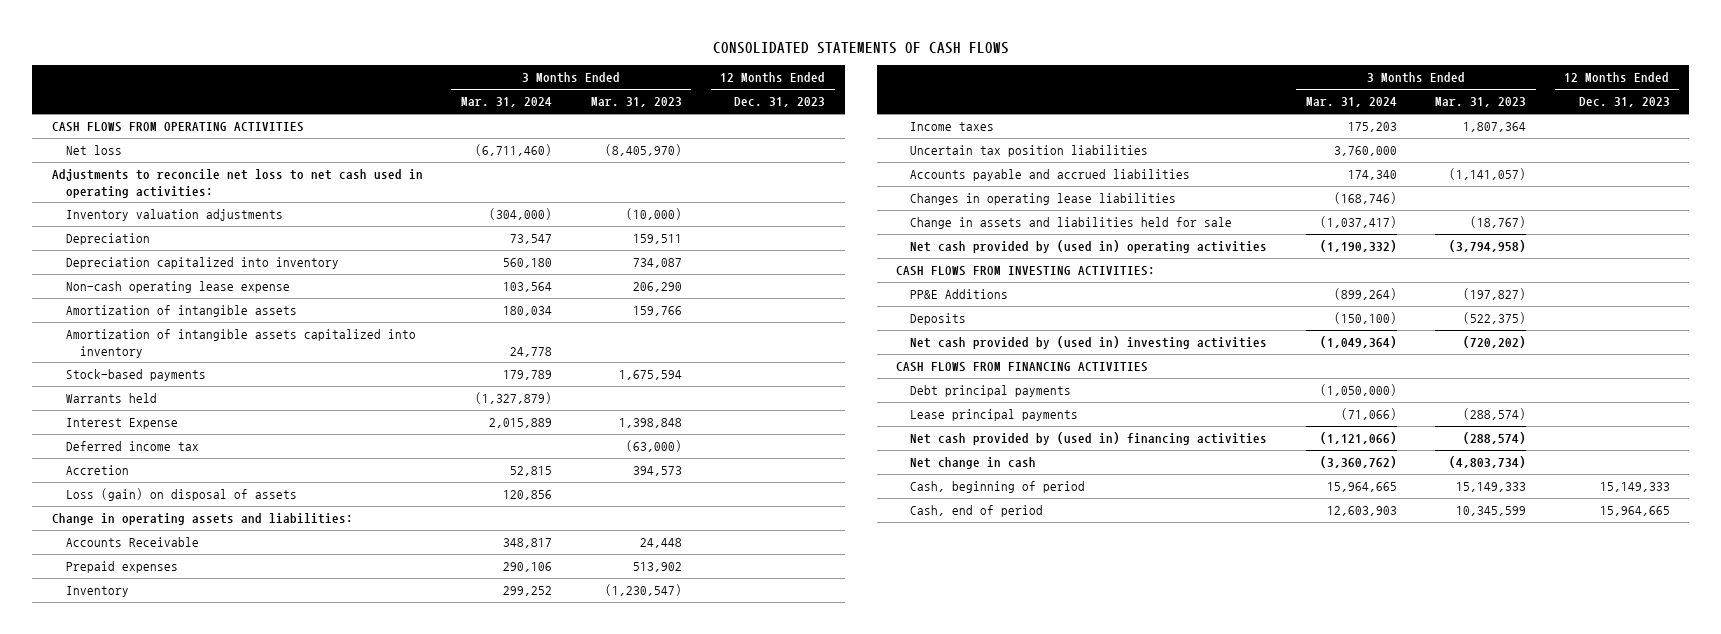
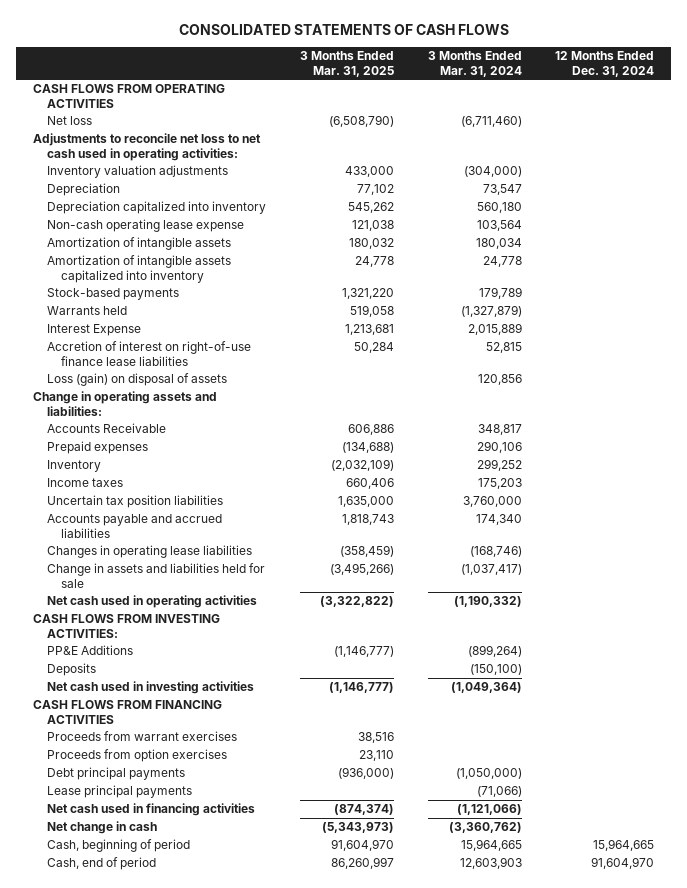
- | 3 Months Ended Mar. 31, 2024 | 3 Months Ended Mar. 31, 2023 | 12 Months Ended Dec. 31, 2023
+ | 3 Months Ended Mar. 31, 2025 | 3 Months Ended Mar. 31, 2024 | 12 Months Ended Dec. 31, 2024
- Deferred income tax | | (63,000) |
- Accretion | 52,815 | 394,573 |
+ Accretion of interest on right-of-use finance lease liabilities | 50,284 | 52,815 |
- Net cash provided by (used in) operating activities | (1,190,332) | (3,794,958) |
+ Net cash used in operating activities | (3,322,822) | (1,190,332) |
- Net cash provided by (used in) investing activities | (1,049,364) | (720,202) |
+ Net cash used in investing activities | (1,146,777) | (1,049,364) |
+ Proceeds from warrant exercises | 38,516 | |
+ Proceeds from option exercises | 23,110 | |
- Net cash provided by (used in) financing activities | (1,121,066) | (288,574) |
+ Net cash used in financing activities | (874,374) | (1,121,066) |

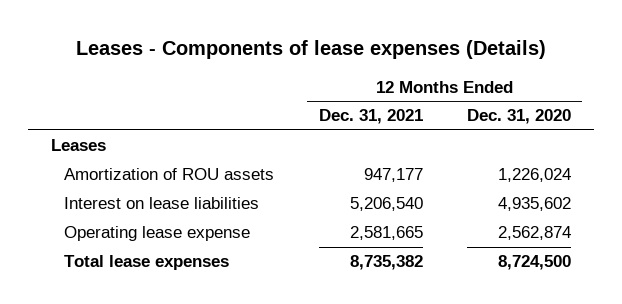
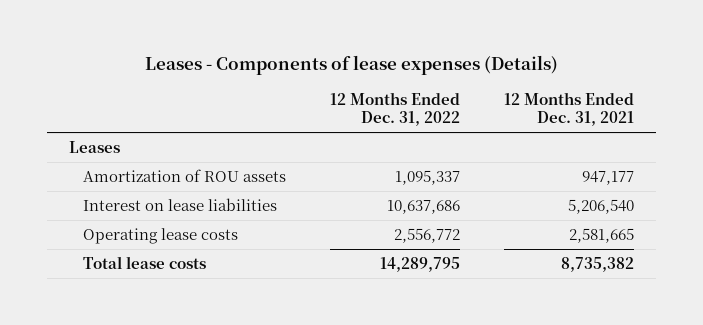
- | 12 Months Ended Dec. 31, 2021 | 12 Months Ended Dec. 31, 2020
+ | 12 Months Ended Dec. 31, 2022 | 12 Months Ended Dec. 31, 2021
- Operating lease expense | 2,581,665 | 2,562,874
- Total lease expenses | 8,735,382 | 8,724,500
+ Operating lease costs | 2,556,772 | 2,581,665
+ Total lease costs | 14,289,795 | 8,735,382

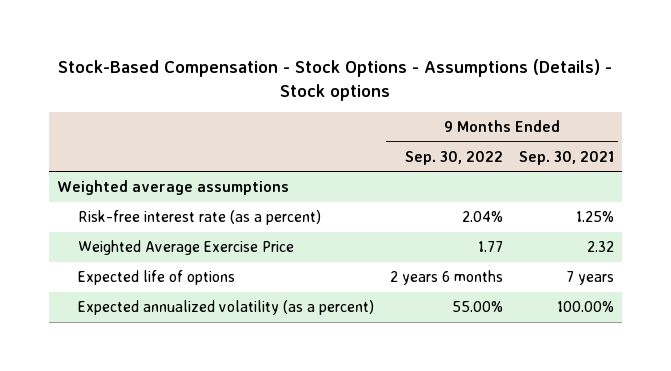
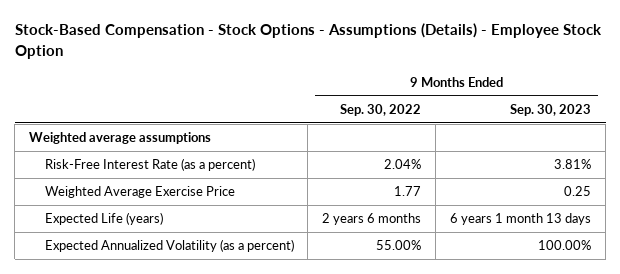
- Stock-Based Compensation - Stock Options - Assumptions (Details) - Stock options
+ Stock-Based Compensation - Stock Options - Assumptions (Details) - Employee Stock Option
- | 9 Months Ended Sep. 30, 2022 | 9 Months Ended Sep. 30, 2021
+ | 9 Months Ended Sep. 30, 2022 | 9 Months Ended Sep. 30, 2023
- Risk-free interest rate (as a percent) | 2.04% | 1.25%
+ Risk-Free Interest Rate (as a percent) | 2.04% | 3.81%
- Expected life of options | 2 years 6 months | 7 years
- Expected annualized volatility (as a percent) | 55.00% | 100.00%
+ Expected Life (years) | 2 years 6 months | 6 years 1 month 13 days
+ Expected Annualized Volatility (as a percent) | 55.00% | 100.00%

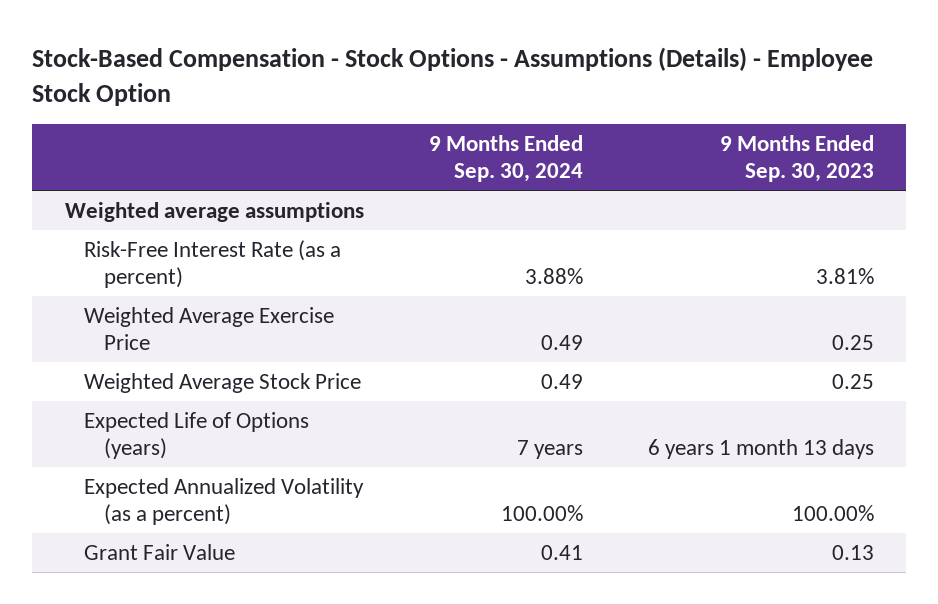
- | 9 Months Ended Sep. 30, 2022 | 9 Months Ended Sep. 30, 2023
+ | 9 Months Ended Sep. 30, 2024 | 9 Months Ended Sep. 30, 2023
- Expected Life (years) | 2 years 6 months | 6 years 1 month 13 days
+ Weighted Average Stock Price | 0.49 | 0.25
+ Expected Life of Options (years) | 7 years | 6 years 1 month 13 days
+ Grant Fair Value | 0.41 | 0.13

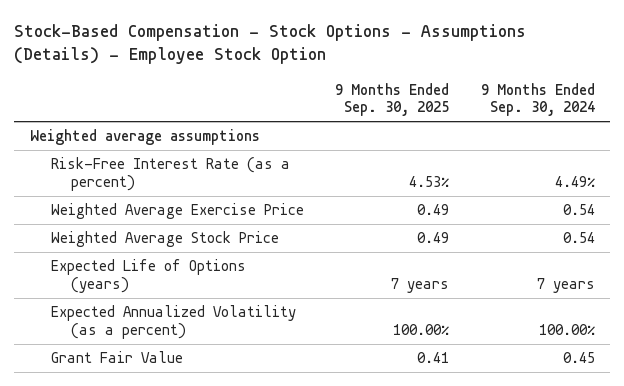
- | 9 Months Ended Sep. 30, 2024 | 9 Months Ended Sep. 30, 2023
+ | 9 Months Ended Sep. 30, 2025 | 9 Months Ended Sep. 30, 2024
- Risk-Free Interest Rate (as a percent) | 3.88% | 3.81%
- Weighted Average Exercise Price | 0.49 | 0.25
- Weighted Average Stock Price | 0.49 | 0.25
+ Risk-Free Interest Rate (as a percent) | 4.53% | 4.49%
+ Weighted Average Exercise Price | 0.49 | 0.54
+ Weighted Average Stock Price | 0.49 | 0.54
- Grant Fair Value | 0.41 | 0.13
+ Grant Fair Value | 0.41 | 0.45

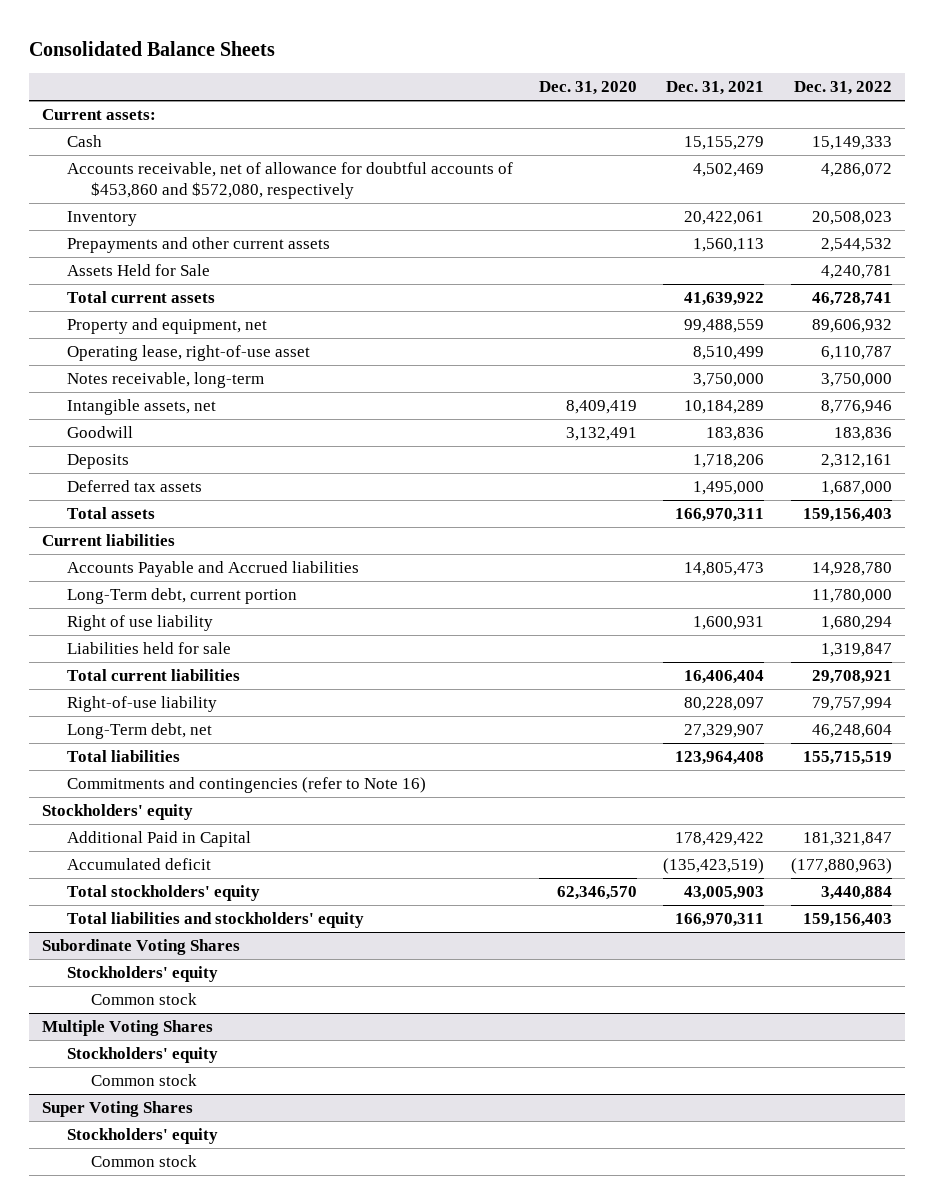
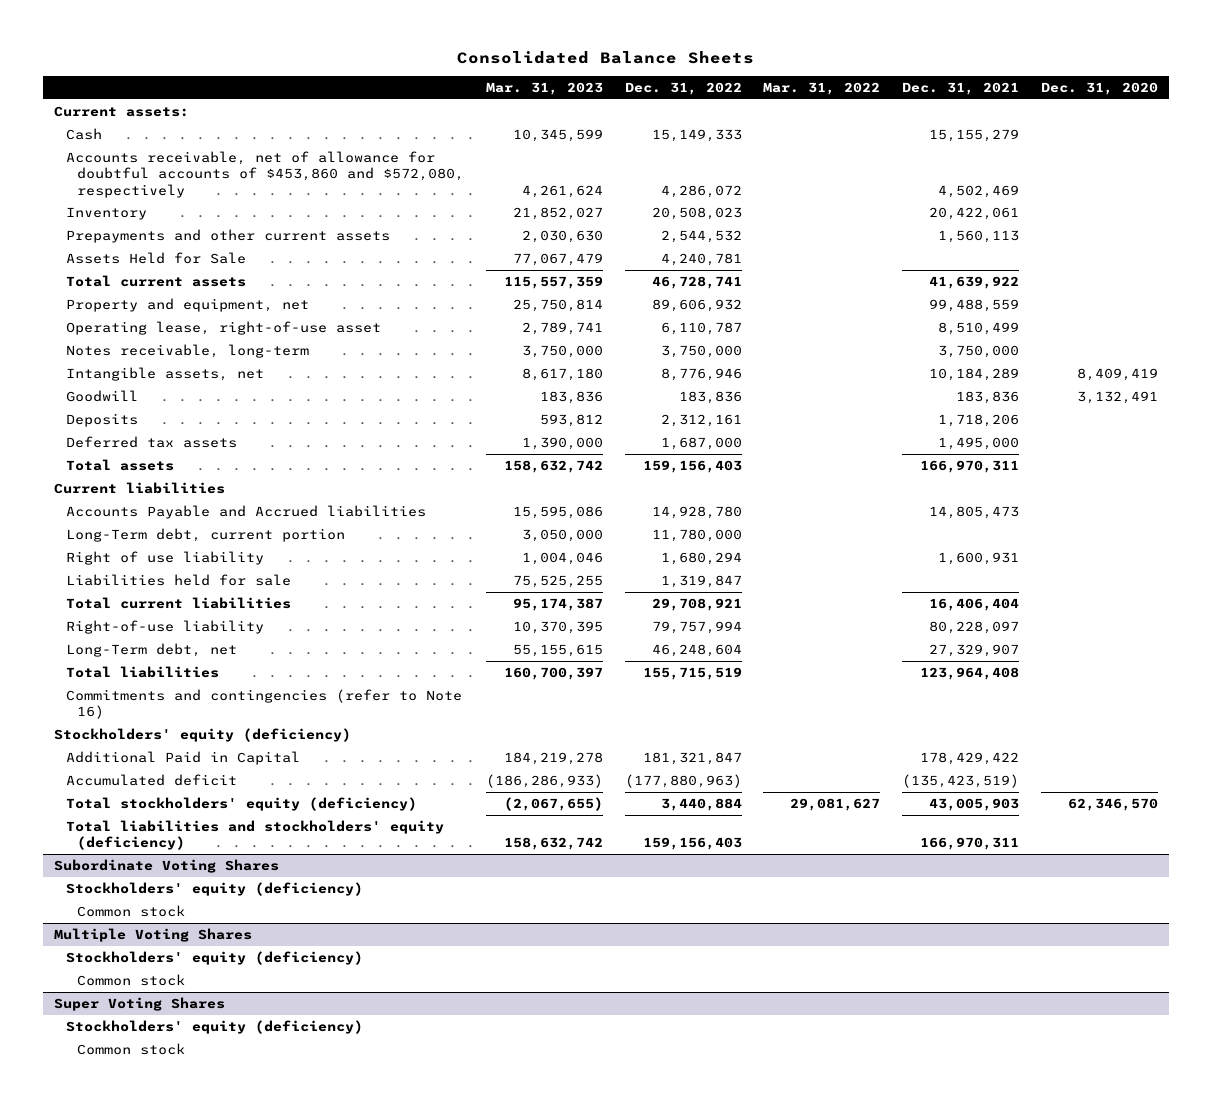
- | Dec. 31, 2020 | Dec. 31, 2021 | Dec. 31, 2022
+ | Mar. 31, 2023 | Dec. 31, 2022 | Mar. 31, 2022 | Dec. 31, 2021 | Dec. 31, 2020
- Stockholders' equity
+ Stockholders' equity (deficiency)
- Total stockholders' equity | 62,346,570 | 43,005,903 | 3,440,884
- Total liabilities and stockholders' equity | | 166,970,311 | 159,156,403
+ Total stockholders' equity (deficiency) | (2,067,655) | 3,440,884 | 29,081,627 | 43,005,903 | 62,346,570
+ Total liabilities and stockholders' equity (deficiency) | 158,632,742 | 159,156,403 | | 166,970,311 |
@ Subordinate Voting Shares
- Stockholders' equity
+ Stockholders' equity (deficiency)
@ Multiple Voting Shares
- Stockholders' equity
+ Stockholders' equity (deficiency)
@ Super Voting Shares
- Stockholders' equity
+ Stockholders' equity (deficiency)

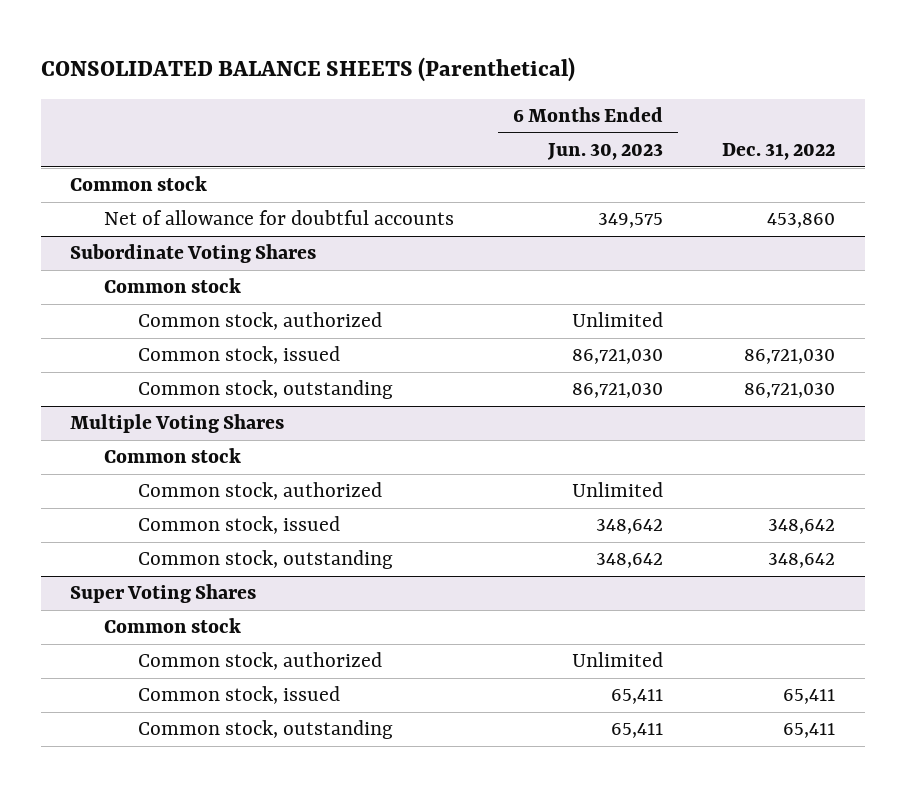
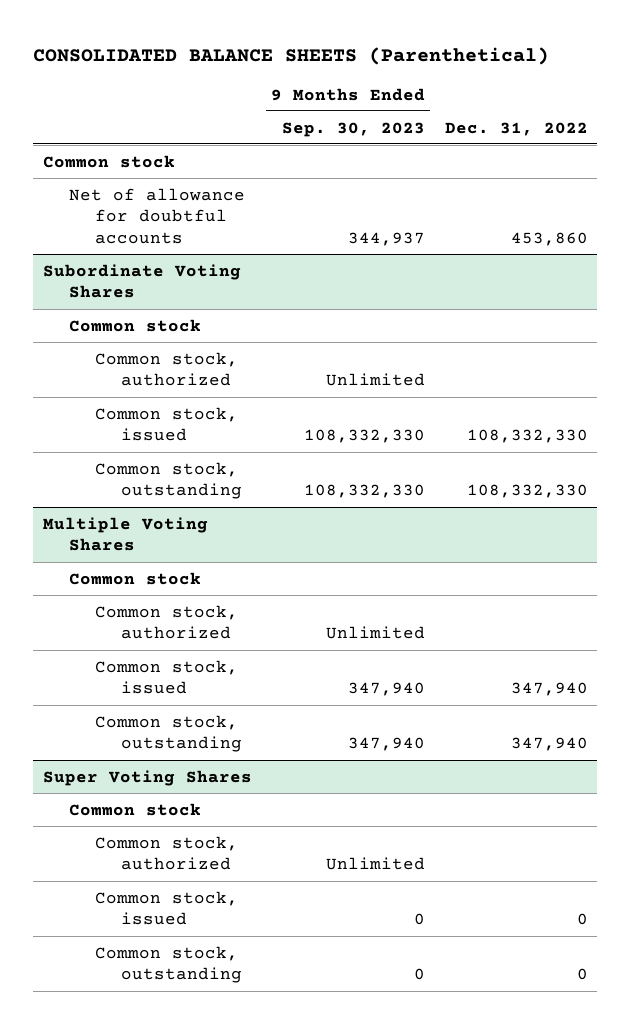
- | 6 Months Ended Jun. 30, 2023 | Dec. 31, 2022
+ | 9 Months Ended Sep. 30, 2023 | Dec. 31, 2022
@ Subordinate Voting Shares
- Common stock, issued | 86,721,030 | 86,721,030
- Common stock, outstanding | 86,721,030 | 86,721,030
+ Common stock, issued | 108,332,330 | 108,332,330
+ Common stock, outstanding | 108,332,330 | 108,332,330
@ Multiple Voting Shares
- Common stock, issued | 348,642 | 348,642
- Common stock, outstanding | 348,642 | 348,642
+ Common stock, issued | 347,940 | 347,940
+ Common stock, outstanding | 347,940 | 347,940
@ Super Voting Shares
- Common stock, issued | 65,411 | 65,411
- Common stock, outstanding | 65,411 | 65,411
+ Common stock, issued | 0 | 0
+ Common stock, outstanding | 0 | 0

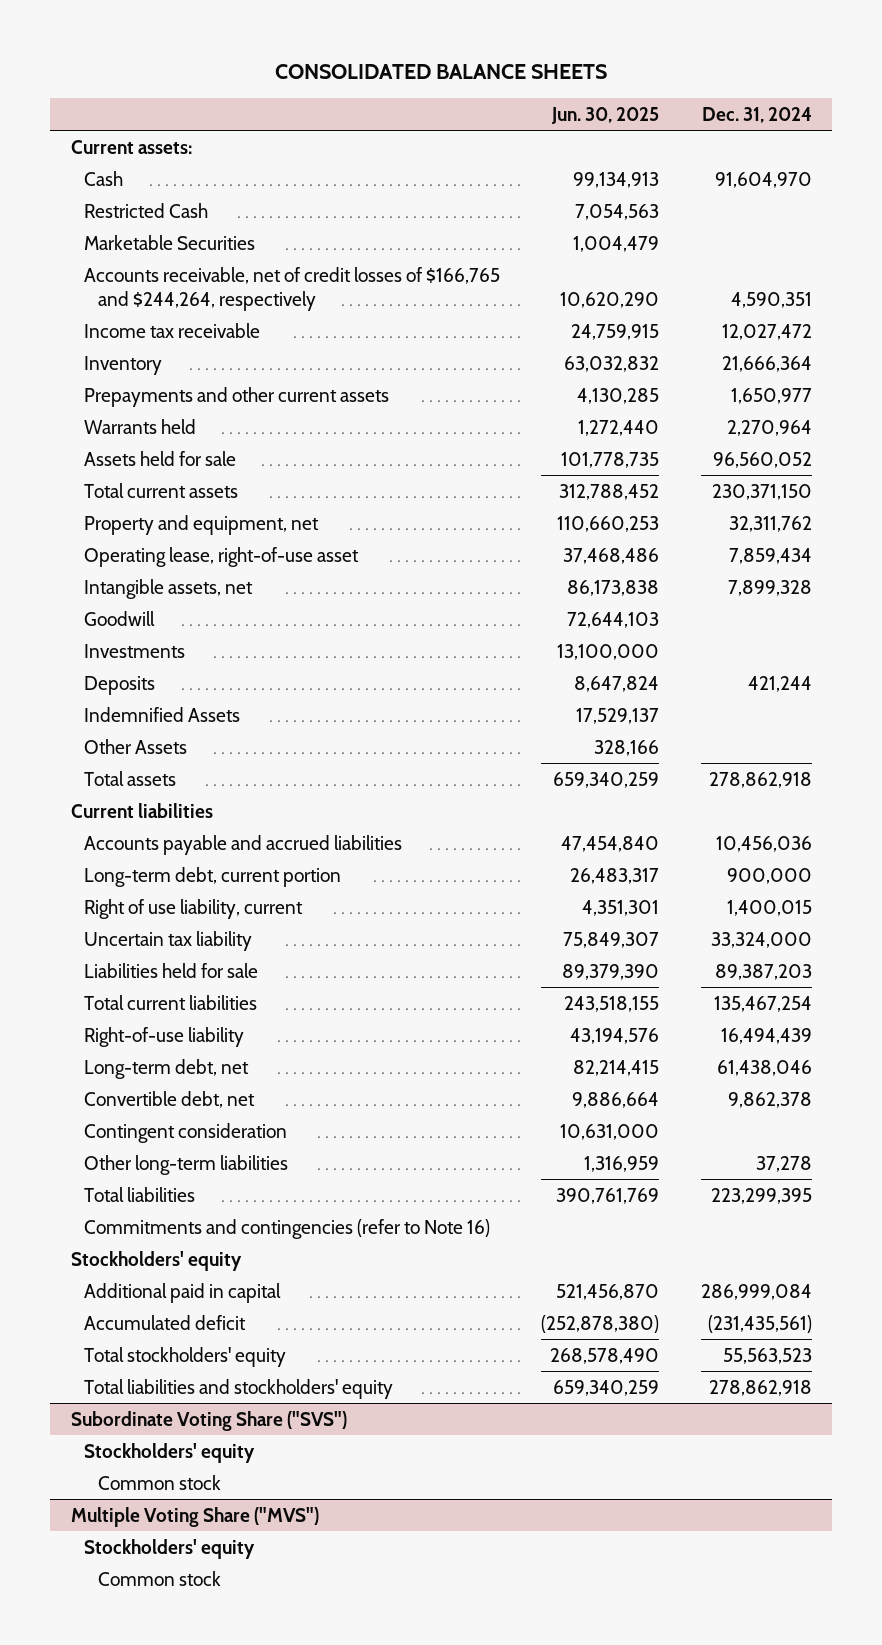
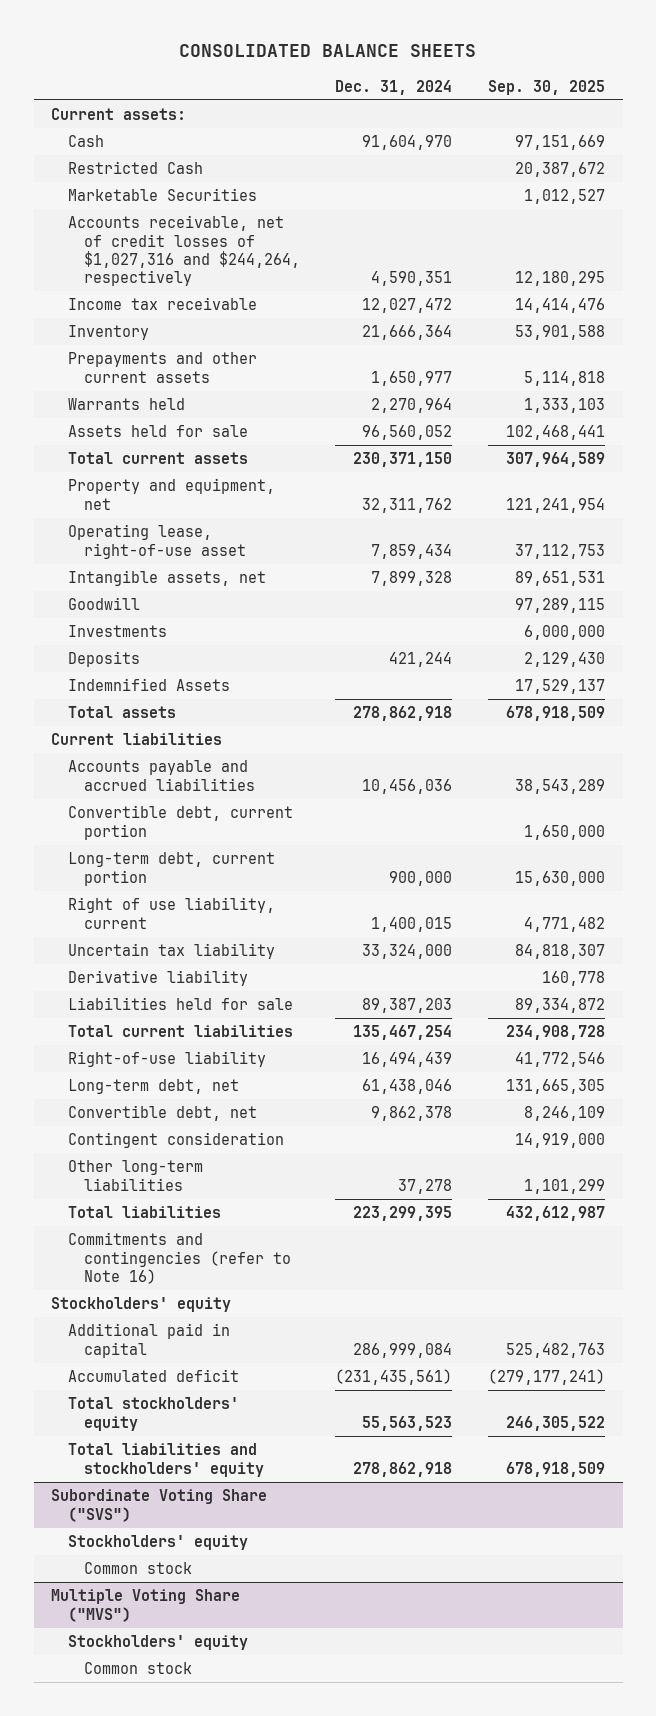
- | Jun. 30, 2025 | Dec. 31, 2024
+ | Dec. 31, 2024 | Sep. 30, 2025
- Accounts receivable, net of credit losses of $166,765 and $244,264, respectively | 10,620,290 | 4,590,351
+ Accounts receivable, net of credit losses of $1,027,316 and $244,264, respectively | 4,590,351 | 12,180,295
- Other Assets | 328,166 |
+ Convertible debt, current portion | | 1,650,000
+ Derivative liability | | 160,778

